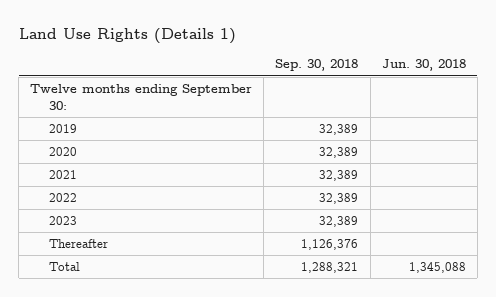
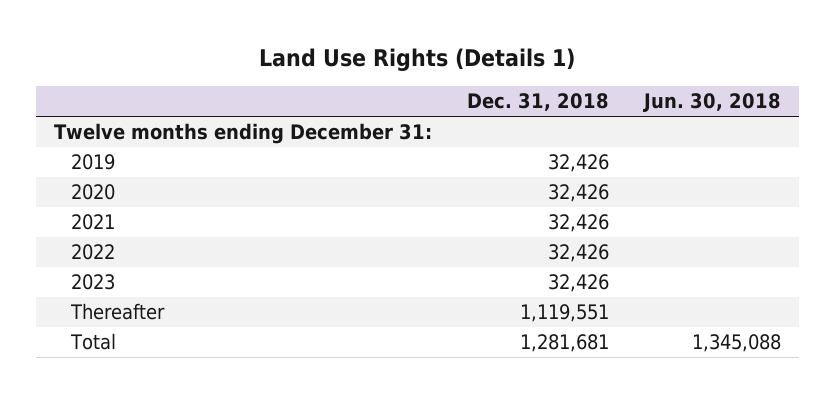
- | Sep. 30, 2018 | Jun. 30, 2018
+ | Dec. 31, 2018 | Jun. 30, 2018
- Twelve months ending September 30:
+ Twelve months ending December 31:

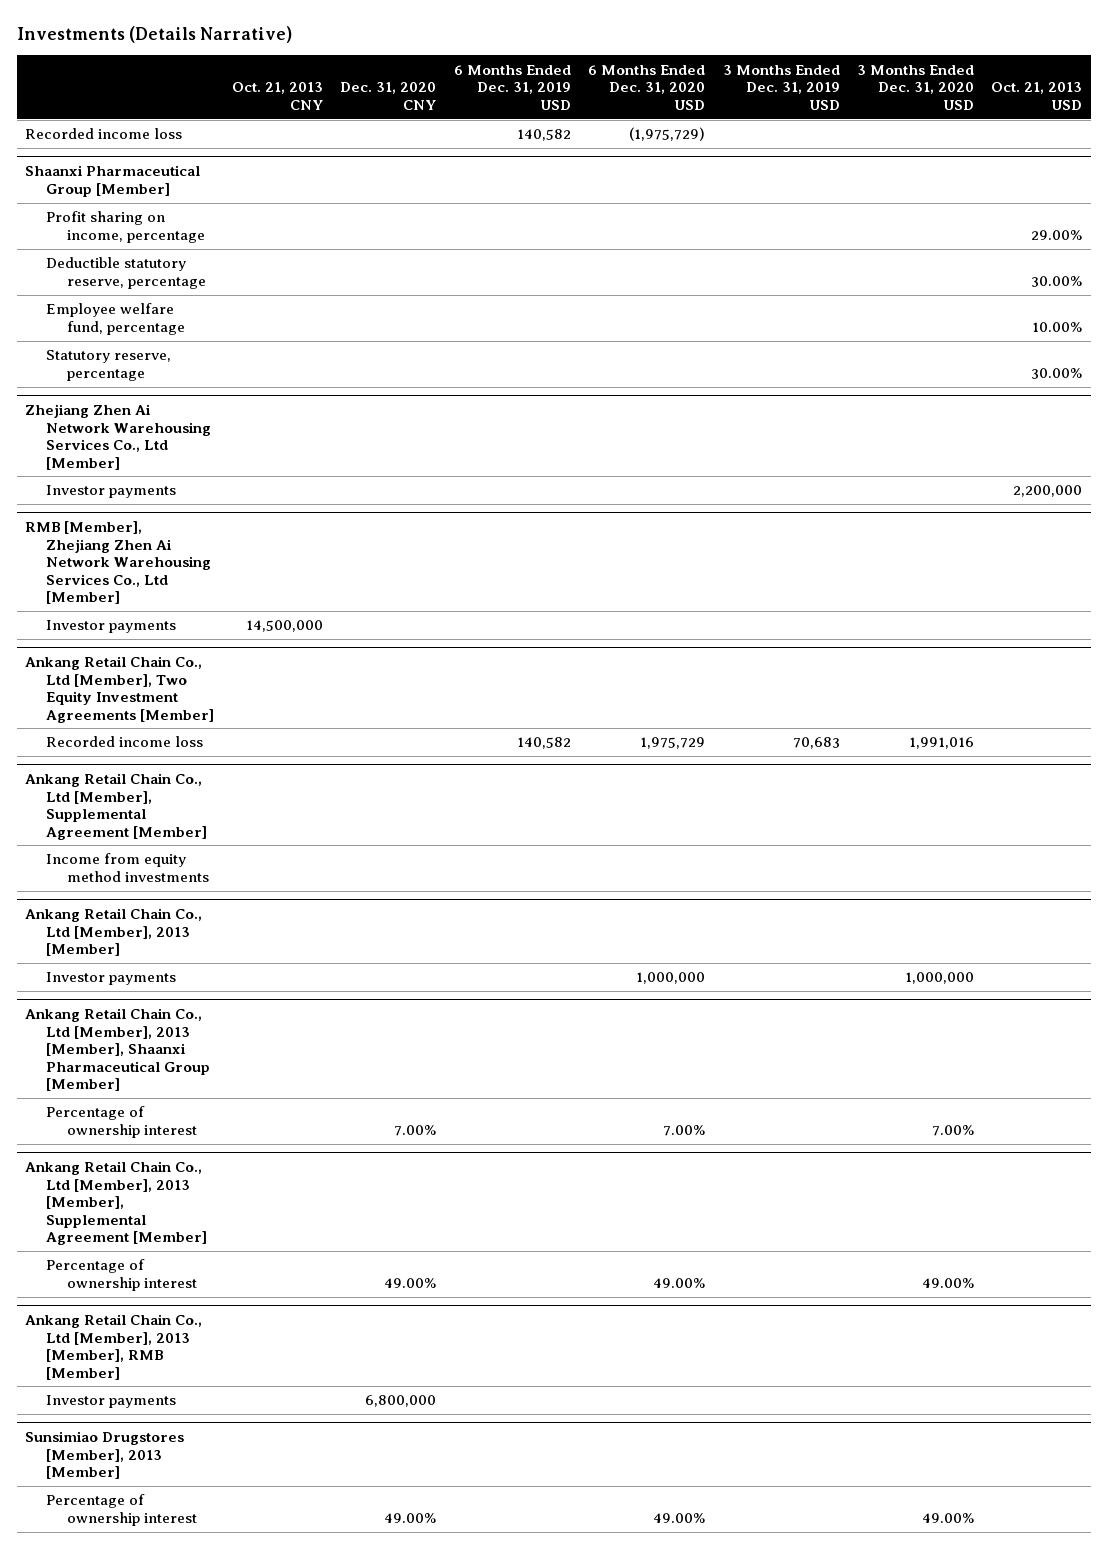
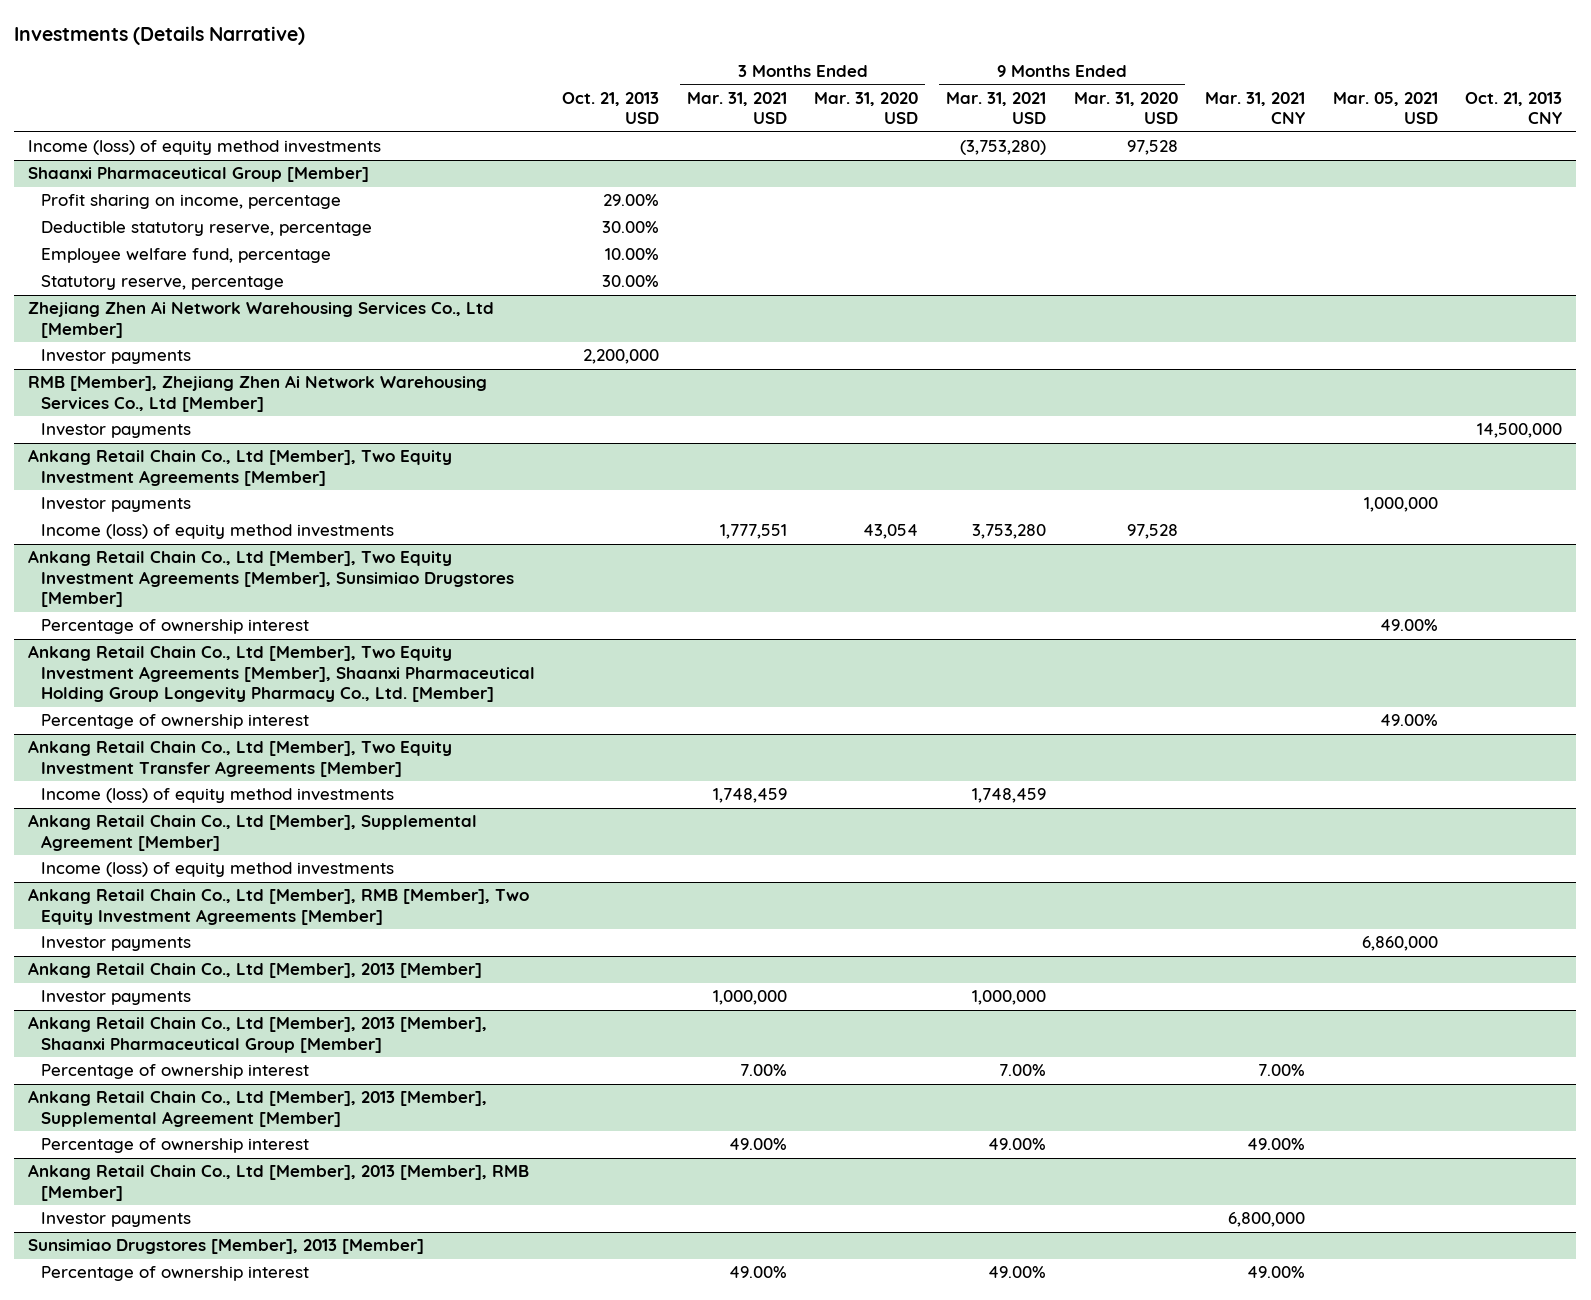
- | Oct. 21, 2013 CNY | Dec. 31, 2020 CNY | 6 Months Ended Dec. 31, 2019 USD | 6 Months Ended Dec. 31, 2020 USD | 3 Months Ended Dec. 31, 2019 USD | 3 Months Ended Dec. 31, 2020 USD | Oct. 21, 2013 USD
+ | Oct. 21, 2013 USD | 3 Months Ended Mar. 31, 2021 USD | 3 Months Ended Mar. 31, 2020 USD | 9 Months Ended Mar. 31, 2021 USD | 9 Months Ended Mar. 31, 2020 USD | Mar. 31, 2021 CNY | Mar. 05, 2021 USD | Oct. 21, 2013 CNY
- Recorded income loss | | | 140,582 | (1,975,729) | | |
+ Income (loss) of equity method investments | | | | (3,753,280) | 97,528 | | |
@ Ankang Retail Chain Co., Ltd [Member], Two Equity Investment Agreements [Member]
- Recorded income loss | | | 140,582 | 1,975,729 | 70,683 | 1,991,016 |
+ Investor payments | | | | | | | 1,000,000 |
+ Income (loss) of equity method investments | | 1,777,551 | 43,054 | 3,753,280 | 97,528 | | |
+ Ankang Retail Chain Co., Ltd [Member], Two Equity Investment Agreements [Member], Sunsimiao Drugstores [Member]
+ Percentage of ownership interest | | | | | | | 49.00% |
+ Ankang Retail Chain Co., Ltd [Member], Two Equity Investment Agreements [Member], Shaanxi Pharmaceutical Holding Group Longevity Pharmacy Co., Ltd. [Member]
+ Percentage of ownership interest | | | | | | | 49.00% |
+ Ankang Retail Chain Co., Ltd [Member], Two Equity Investment Transfer Agreements [Member]
+ Income (loss) of equity method investments | | 1,748,459 | | 1,748,459 | | | |
@ Ankang Retail Chain Co., Ltd [Member], Supplemental Agreement [Member]
- Income from equity method investments
+ Income (loss) of equity method investments
+ Ankang Retail Chain Co., Ltd [Member], RMB [Member], Two Equity Investment Agreements [Member]
+ Investor payments | | | | | | | 6,860,000 |

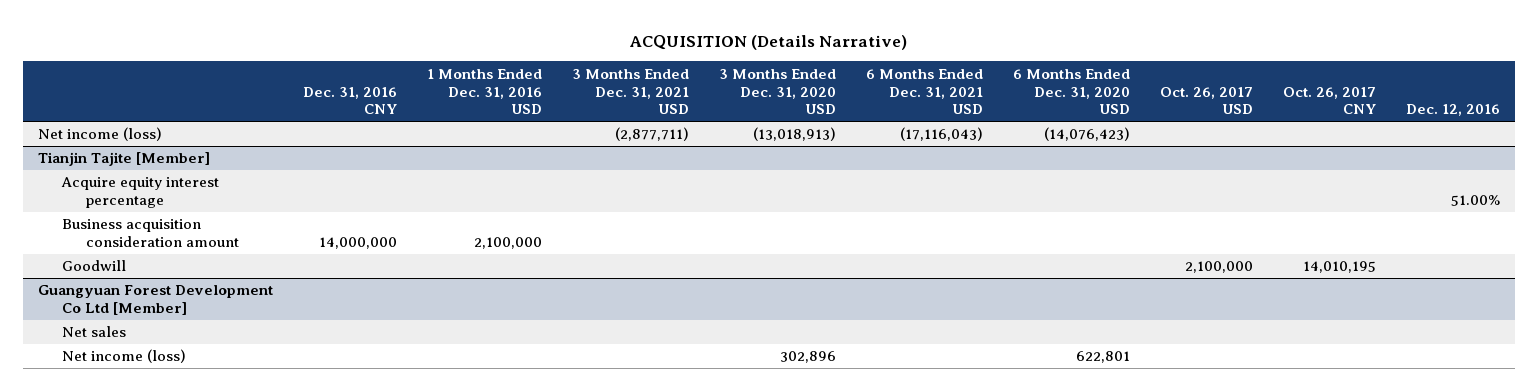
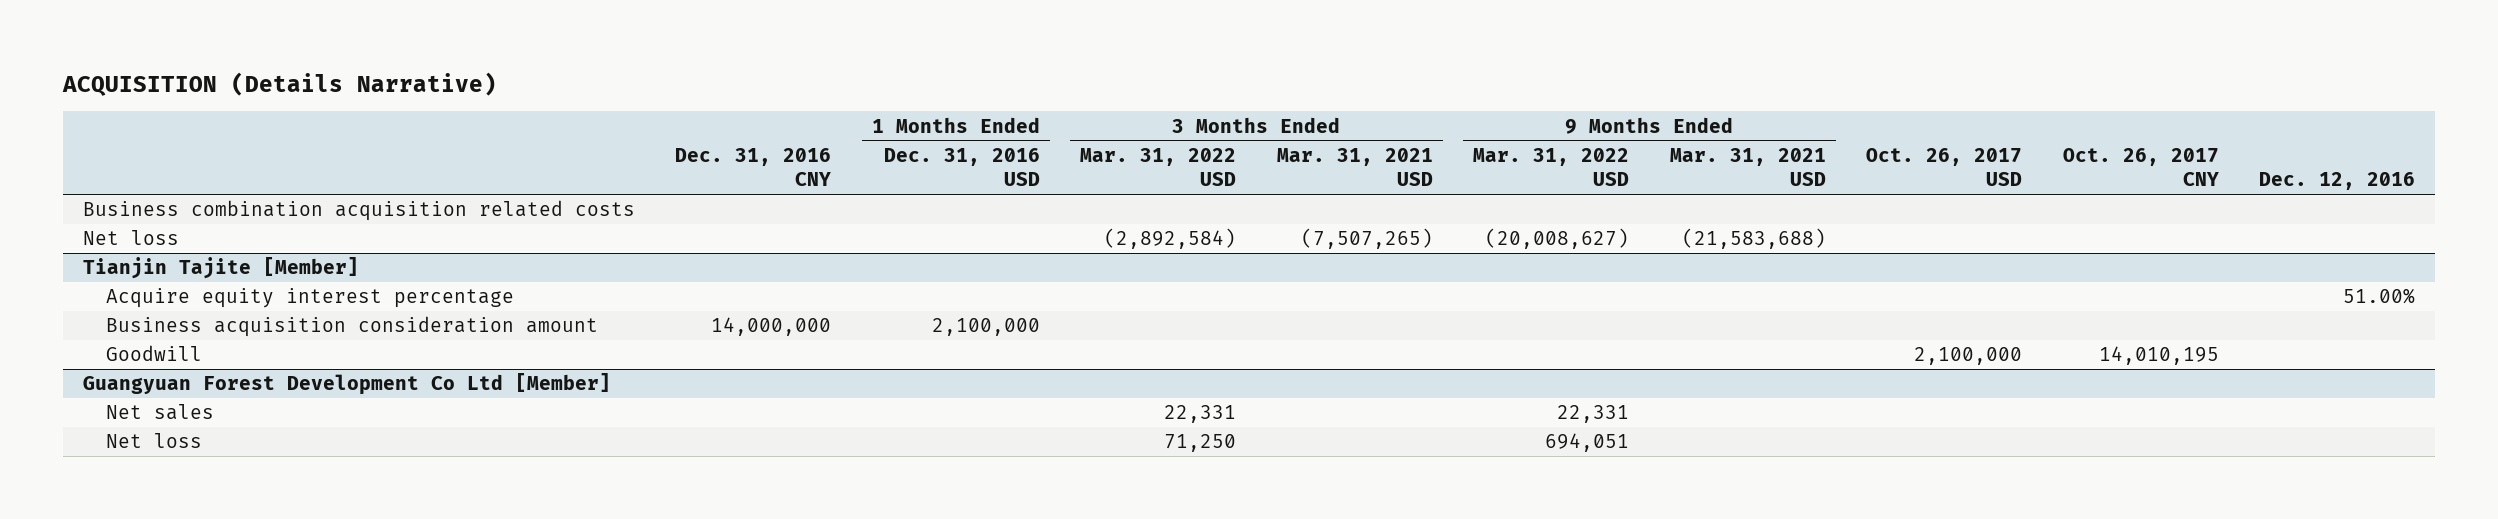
- | Dec. 31, 2016 CNY | 1 Months Ended Dec. 31, 2016 USD | 3 Months Ended Dec. 31, 2021 USD | 3 Months Ended Dec. 31, 2020 USD | 6 Months Ended Dec. 31, 2021 USD | 6 Months Ended Dec. 31, 2020 USD | Oct. 26, 2017 USD | Oct. 26, 2017 CNY | Dec. 12, 2016
+ | Dec. 31, 2016 CNY | 1 Months Ended Dec. 31, 2016 USD | 3 Months Ended Mar. 31, 2022 USD | 3 Months Ended Mar. 31, 2021 USD | 9 Months Ended Mar. 31, 2022 USD | 9 Months Ended Mar. 31, 2021 USD | Oct. 26, 2017 USD | Oct. 26, 2017 CNY | Dec. 12, 2016
- Net income (loss) | | | (2,877,711) | (13,018,913) | (17,116,043) | (14,076,423) | | |
+ Business combination acquisition related costs
+ Net loss | | | (2,892,584) | (7,507,265) | (20,008,627) | (21,583,688) | | |
@ Guangyuan Forest Development Co Ltd [Member]
- Net income (loss) | | | | 302,896 | | 622,801 | | |
+ Net loss | | | 71,250 | | 694,051 | | | |

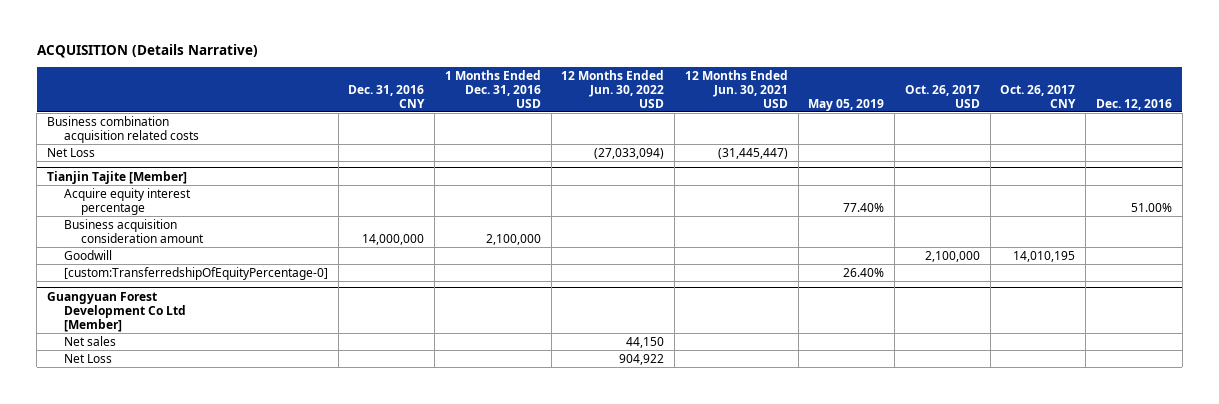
- | Dec. 31, 2016 CNY | 1 Months Ended Dec. 31, 2016 USD | 3 Months Ended Mar. 31, 2022 USD | 3 Months Ended Mar. 31, 2021 USD | 9 Months Ended Mar. 31, 2022 USD | 9 Months Ended Mar. 31, 2021 USD | Oct. 26, 2017 USD | Oct. 26, 2017 CNY | Dec. 12, 2016
+ | Dec. 31, 2016 CNY | 1 Months Ended Dec. 31, 2016 USD | 12 Months Ended Jun. 30, 2022 USD | 12 Months Ended Jun. 30, 2021 USD | May 05, 2019 | Oct. 26, 2017 USD | Oct. 26, 2017 CNY | Dec. 12, 2016
- Net loss | | | (2,892,584) | (7,507,265) | (20,008,627) | (21,583,688) | | |
+ Net Loss | | | (27,033,094) | (31,445,447) | | | |
@ Tianjin Tajite [Member]
+ [custom:TransferredshipOfEquityPercentage-0] | | | | | 26.40% | | |
@ Guangyuan Forest Development Co Ltd [Member]
- Net loss | | | 71,250 | | 694,051 | | | |
+ Net Loss | | | 904,922 | | | | |

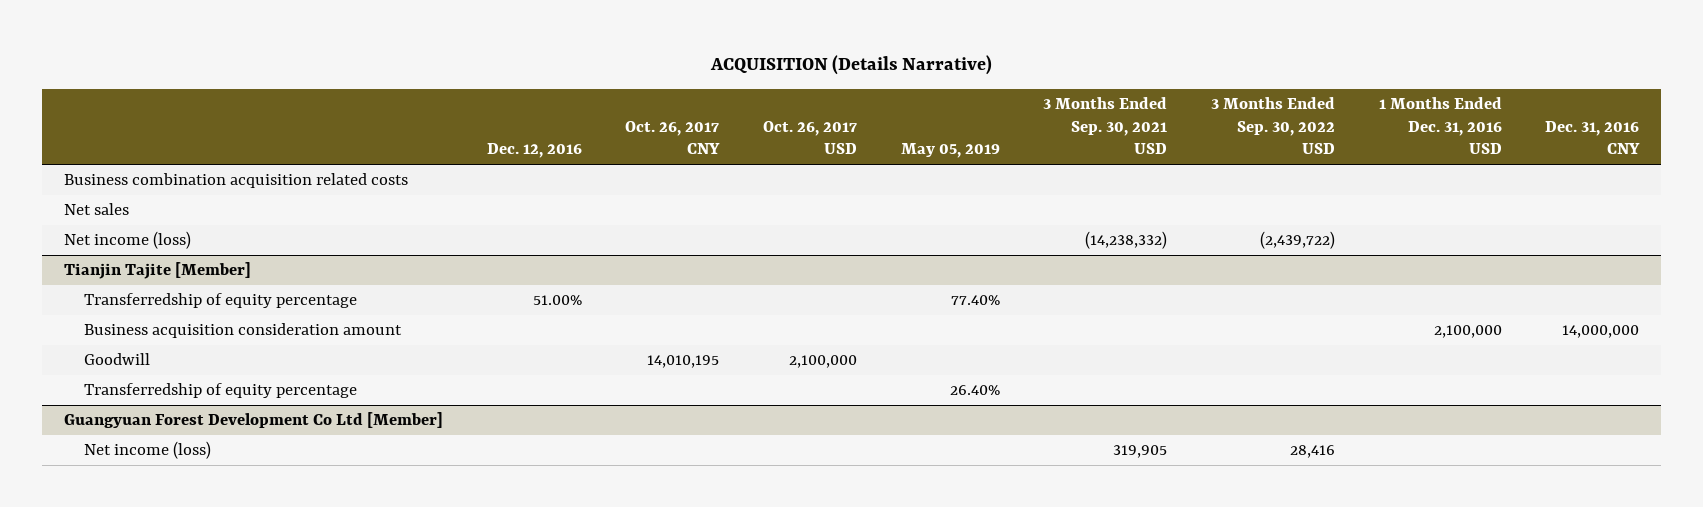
- | Dec. 31, 2016 CNY | 1 Months Ended Dec. 31, 2016 USD | 12 Months Ended Jun. 30, 2022 USD | 12 Months Ended Jun. 30, 2021 USD | May 05, 2019 | Oct. 26, 2017 USD | Oct. 26, 2017 CNY | Dec. 12, 2016
+ | Dec. 12, 2016 | Oct. 26, 2017 CNY | Oct. 26, 2017 USD | May 05, 2019 | 3 Months Ended Sep. 30, 2021 USD | 3 Months Ended Sep. 30, 2022 USD | 1 Months Ended Dec. 31, 2016 USD | Dec. 31, 2016 CNY
- Net Loss | | | (27,033,094) | (31,445,447) | | | |
+ Net sales
+ Net income (loss) | | | | | (14,238,332) | (2,439,722) | |
@ Tianjin Tajite [Member]
- Acquire equity interest percentage | | | | | 77.40% | | | 51.00%
+ Transferredship of equity percentage | 51.00% | | | 77.40% | | | |
- [custom:TransferredshipOfEquityPercentage-0] | | | | | 26.40% | | |
+ Transferredship of equity percentage | | | | 26.40% | | | |
@ Guangyuan Forest Development Co Ltd [Member]
- Net sales | | | 44,150 | | | | |
- Net Loss | | | 904,922 | | | | |
+ Net income (loss) | | | | | 319,905 | 28,416 | |

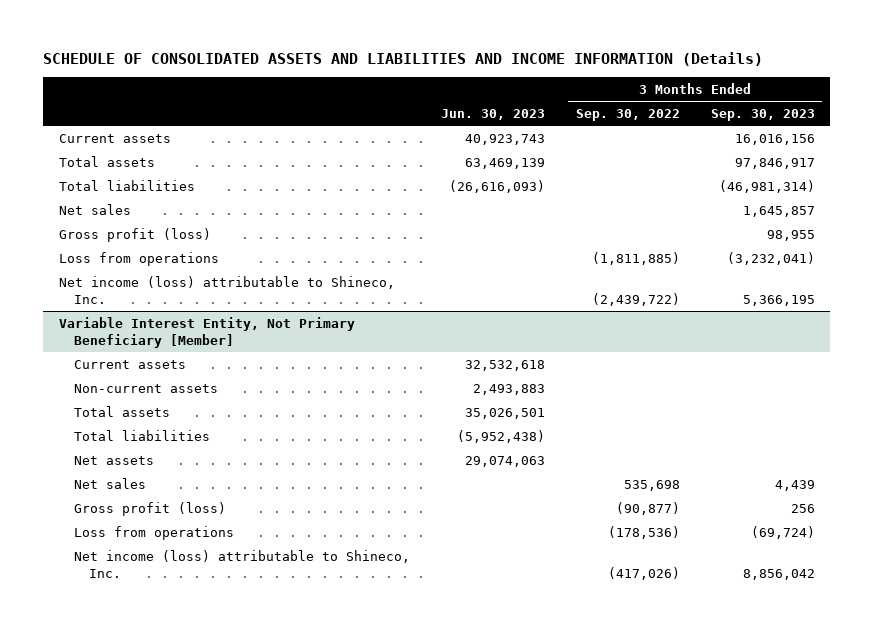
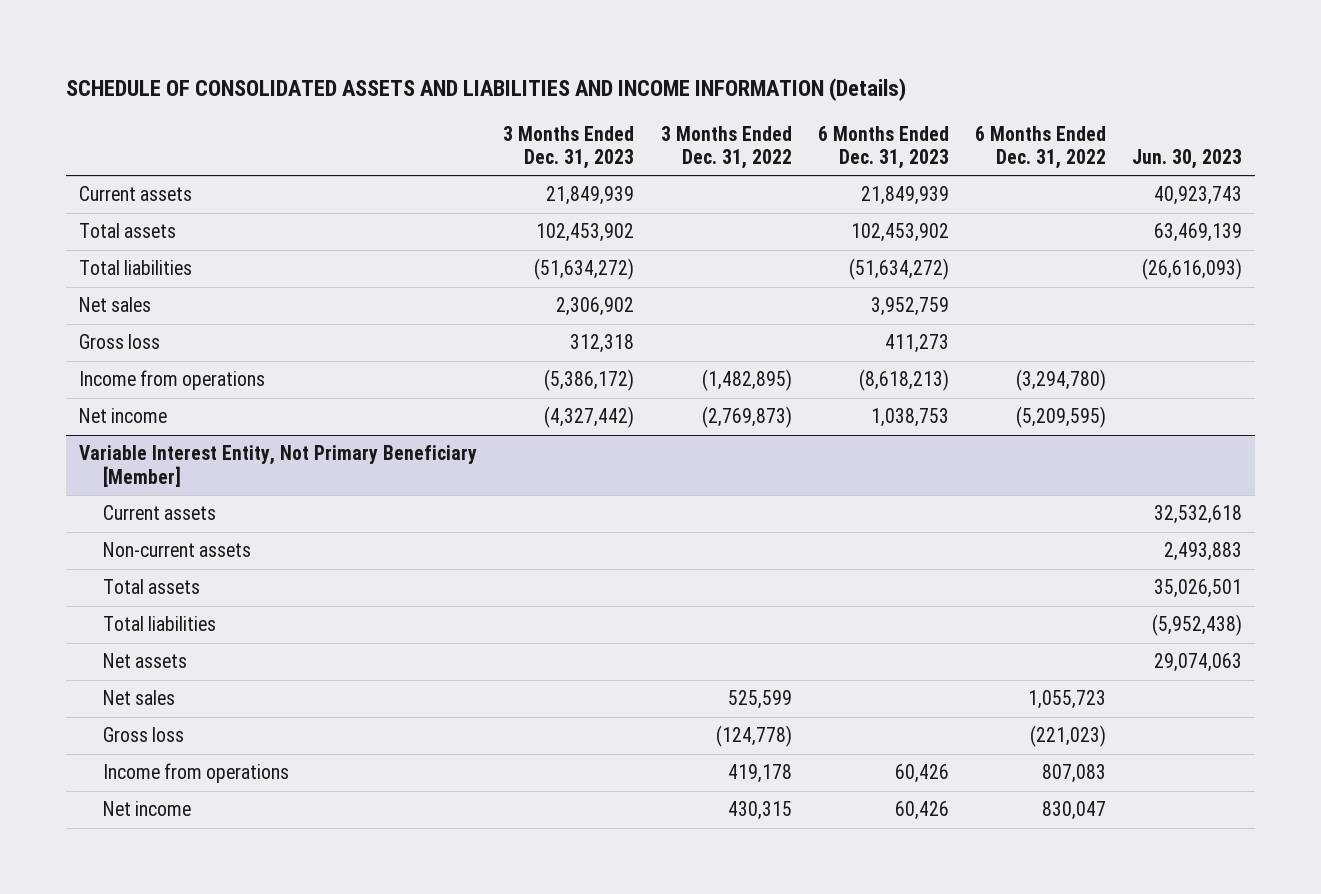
- | Jun. 30, 2023 | 3 Months Ended Sep. 30, 2022 | 3 Months Ended Sep. 30, 2023
+ | 3 Months Ended Dec. 31, 2023 | 3 Months Ended Dec. 31, 2022 | 6 Months Ended Dec. 31, 2023 | 6 Months Ended Dec. 31, 2022 | Jun. 30, 2023
- Gross profit (loss) | | | 98,955
- Loss from operations | | (1,811,885) | (3,232,041)
- Net income (loss) attributable to Shineco, Inc. | | (2,439,722) | 5,366,195
+ Gross loss | 312,318 | | 411,273 | |
+ Income from operations | (5,386,172) | (1,482,895) | (8,618,213) | (3,294,780) |
+ Net income | (4,327,442) | (2,769,873) | 1,038,753 | (5,209,595) |
@ Variable Interest Entity, Not Primary Beneficiary [Member]
- Gross profit (loss) | | (90,877) | 256
- Loss from operations | | (178,536) | (69,724)
- Net income (loss) attributable to Shineco, Inc. | | (417,026) | 8,856,042
+ Gross loss | | (124,778) | | (221,023) |
+ Income from operations | | 419,178 | 60,426 | 807,083 |
+ Net income | | 430,315 | 60,426 | 830,047 |

